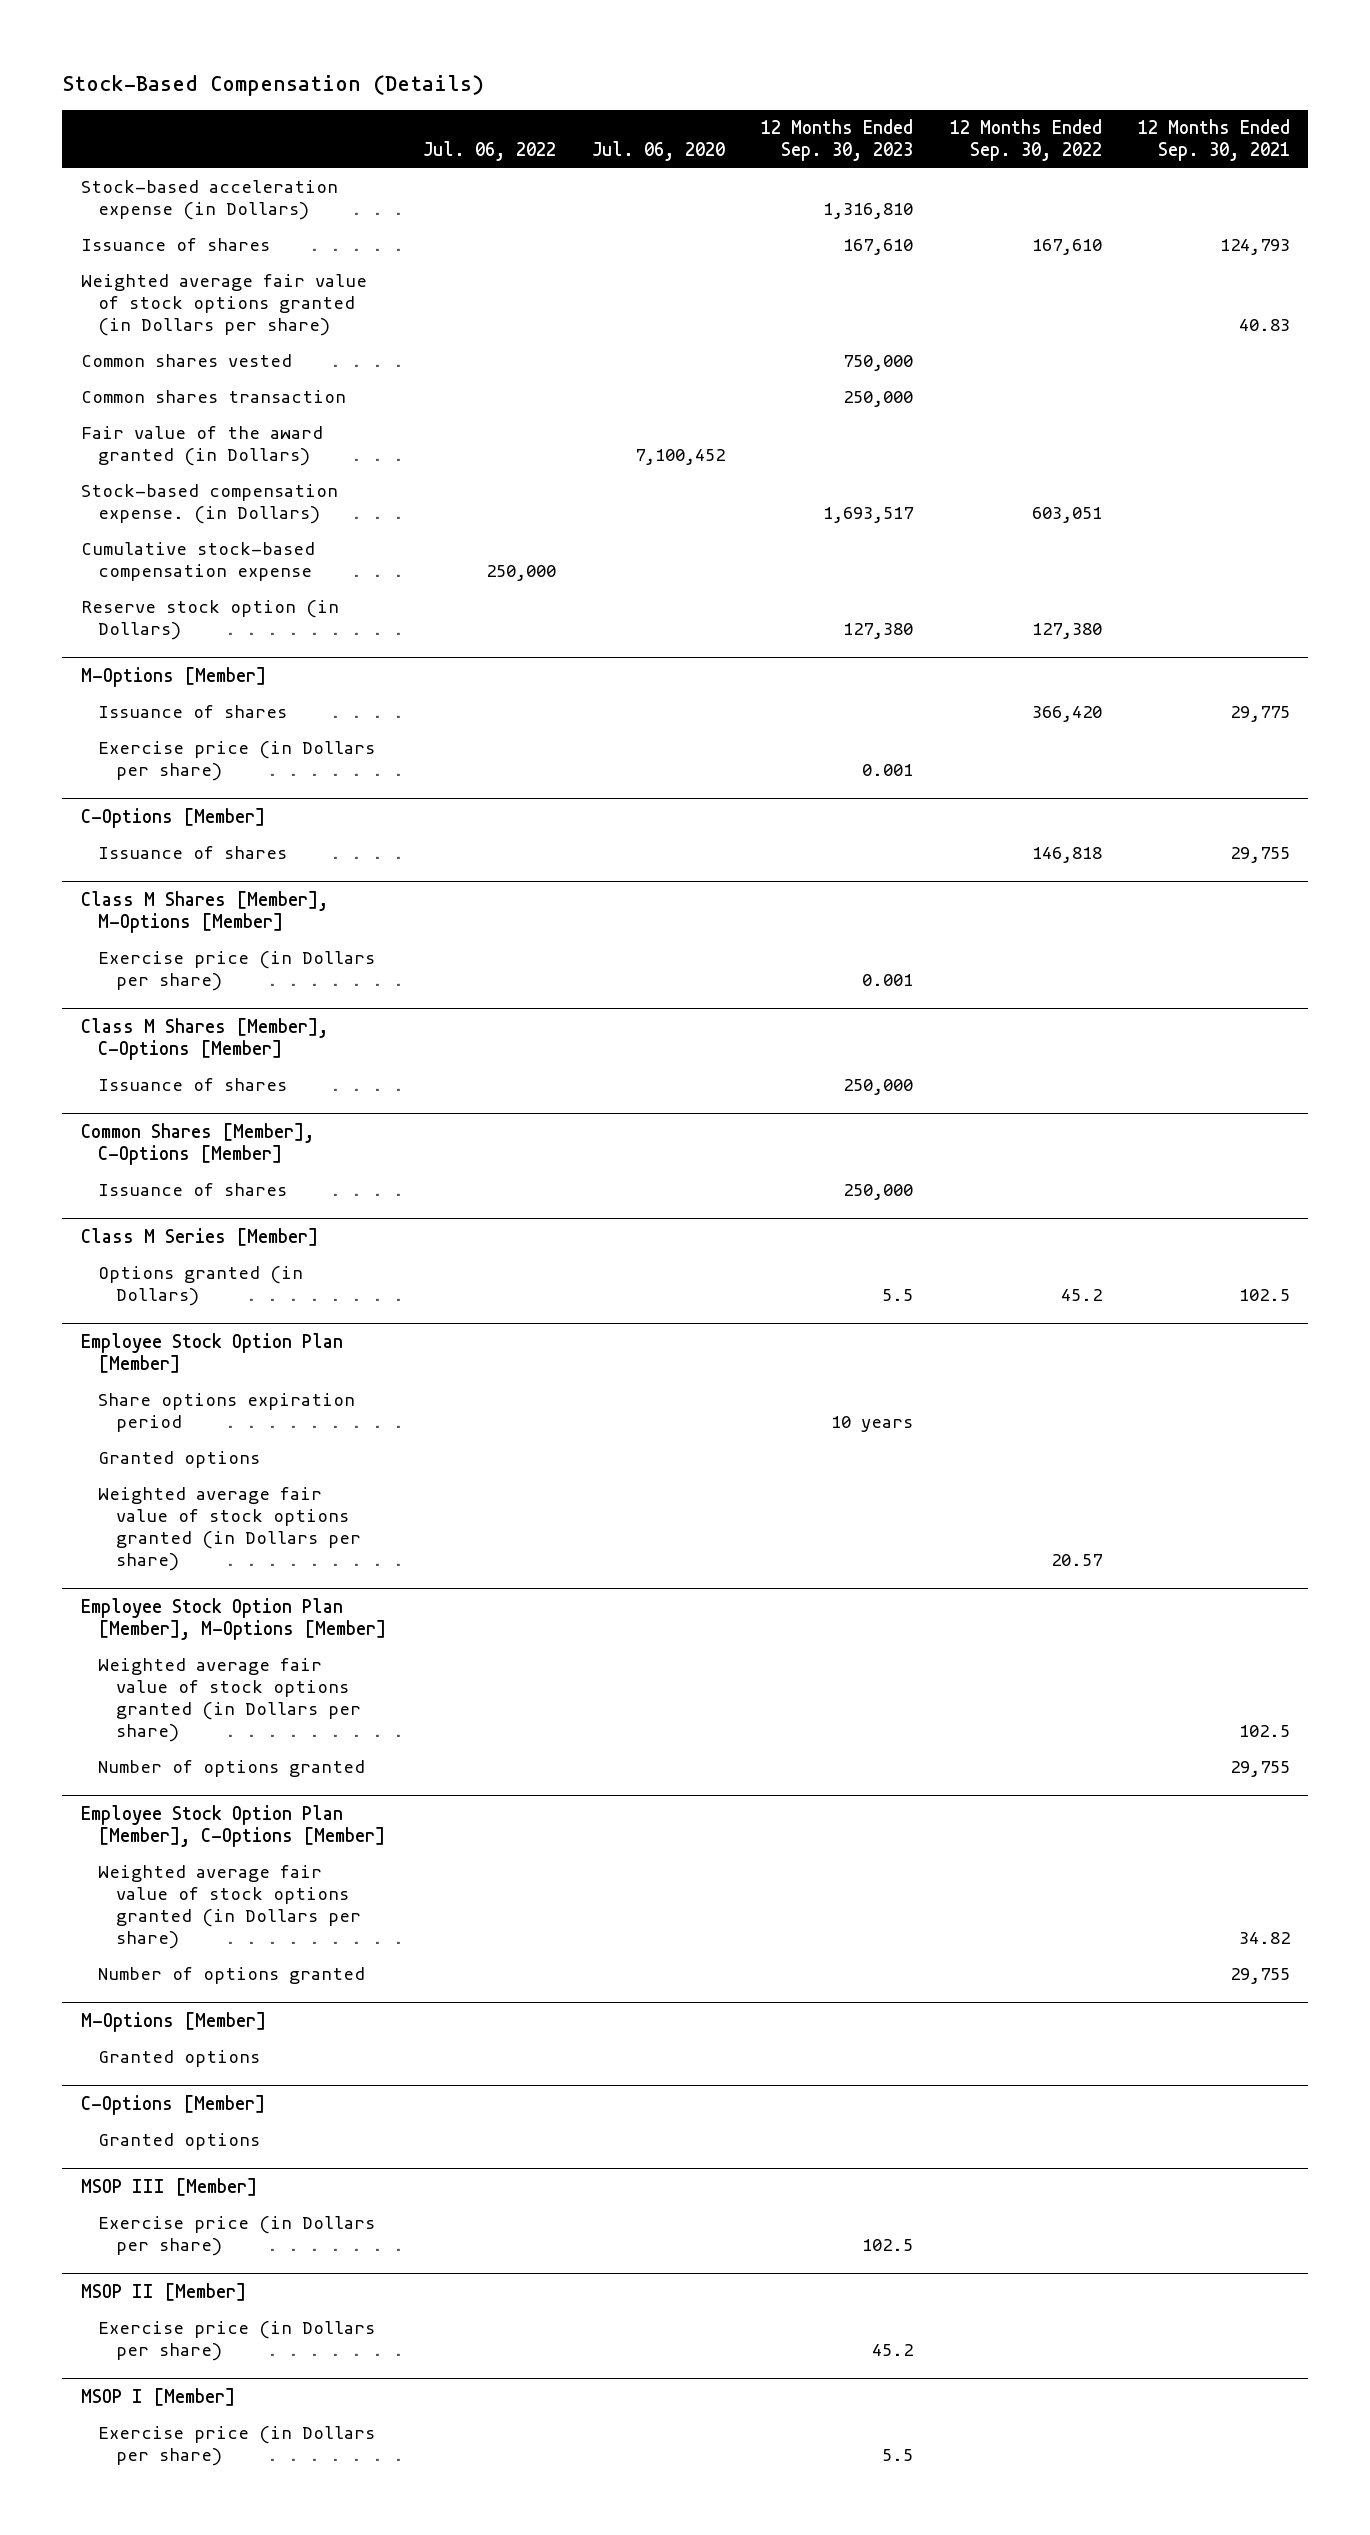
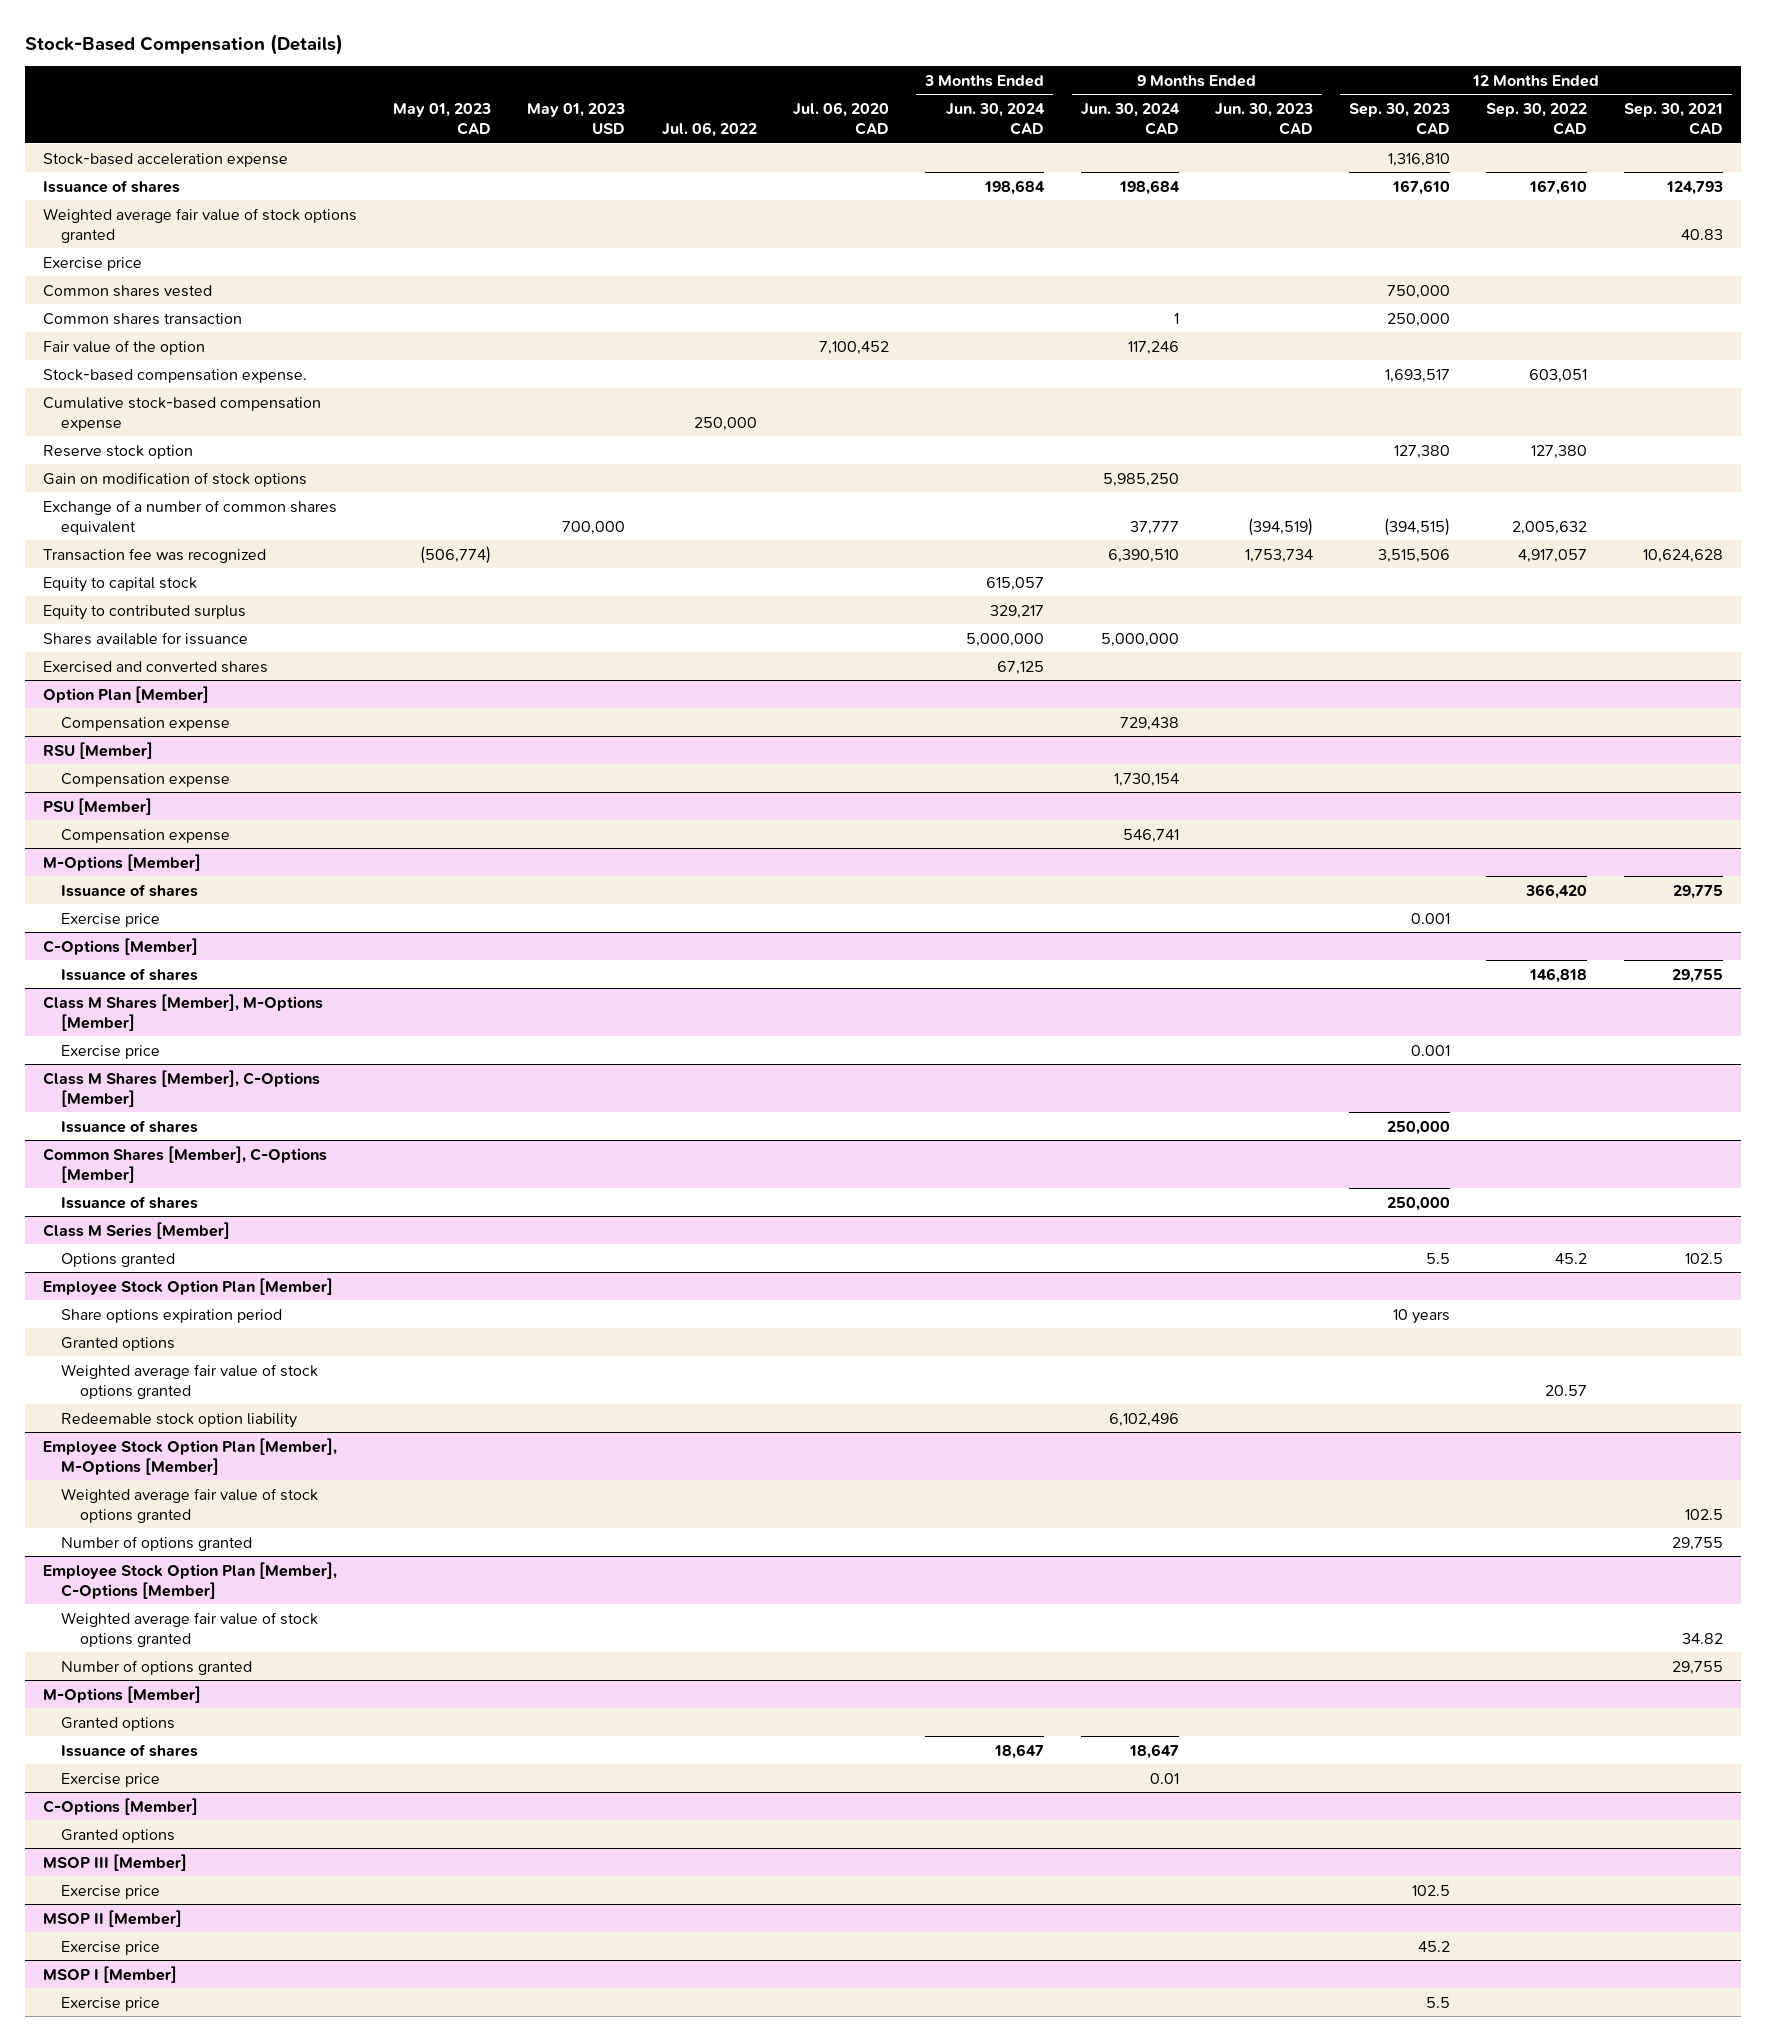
- | Jul. 06, 2022 | Jul. 06, 2020 | 12 Months Ended Sep. 30, 2023 | 12 Months Ended Sep. 30, 2022 | 12 Months Ended Sep. 30, 2021
+ | May 01, 2023 CAD | May 01, 2023 USD | Jul. 06, 2022 | Jul. 06, 2020 CAD | 3 Months Ended Jun. 30, 2024 CAD | 9 Months Ended Jun. 30, 2024 CAD | 9 Months Ended Jun. 30, 2023 CAD | 12 Months Ended Sep. 30, 2023 CAD | 12 Months Ended Sep. 30, 2022 CAD | 12 Months Ended Sep. 30, 2021 CAD
- Stock-based acceleration expense (in Dollars) | | | 1,316,810 | |
+ Stock-based acceleration expense | | | | | | | | 1,316,810 | |
- Weighted average fair value of stock options granted (in Dollars per share) | | | | | 40.83
+ Weighted average fair value of stock options granted | | | | | | | | | | 40.83
+ Exercise price
- Fair value of the award granted (in Dollars) | | 7,100,452 | | |
- Stock-based compensation expense. (in Dollars) | | | 1,693,517 | 603,051 |
+ Fair value of the option | | | | 7,100,452 | | 117,246 | | | |
+ Stock-based compensation expense. | | | | | | | | 1,693,517 | 603,051 |
- Reserve stock option (in Dollars) | | | 127,380 | 127,380 |
+ Reserve stock option | | | | | | | | 127,380 | 127,380 |
+ Gain on modification of stock options | | | | | | 5,985,250 | | | |
+ Exchange of a number of common shares equivalent | | 700,000 | | | | 37,777 | (394,519) | (394,515) | 2,005,632 |
+ Transaction fee was recognized | (506,774) | | | | | 6,390,510 | 1,753,734 | 3,515,506 | 4,917,057 | 10,624,628
+ Equity to capital stock | | | | | 615,057 | | | | |
+ Equity to contributed surplus | | | | | 329,217 | | | | |
+ Shares available for issuance | | | | | 5,000,000 | 5,000,000 | | | |
+ Exercised and converted shares | | | | | 67,125 | | | | |
+ Option Plan [Member]
+ Compensation expense | | | | | | 729,438 | | | |
+ RSU [Member]
+ Compensation expense | | | | | | 1,730,154 | | | |
+ PSU [Member]
+ Compensation expense | | | | | | 546,741 | | | |
@ M-Options [Member]
- Exercise price (in Dollars per share) | | | 0.001 | |
+ Exercise price | | | | | | | | 0.001 | |
@ Class M Shares [Member], M-Options [Member]
- Exercise price (in Dollars per share) | | | 0.001 | |
+ Exercise price | | | | | | | | 0.001 | |
@ Class M Series [Member]
- Options granted (in Dollars) | | | 5.5 | 45.2 | 102.5
+ Options granted | | | | | | | | 5.5 | 45.2 | 102.5
@ Employee Stock Option Plan [Member]
- Weighted average fair value of stock options granted (in Dollars per share) | | | | 20.57 |
+ Weighted average fair value of stock options granted | | | | | | | | | 20.57 |
+ Redeemable stock option liability | | | | | | 6,102,496 | | | |
@ Employee Stock Option Plan [Member], M-Options [Member]
- Weighted average fair value of stock options granted (in Dollars per share) | | | | | 102.5
+ Weighted average fair value of stock options granted | | | | | | | | | | 102.5
@ Employee Stock Option Plan [Member], C-Options [Member]
- Weighted average fair value of stock options granted (in Dollars per share) | | | | | 34.82
+ Weighted average fair value of stock options granted | | | | | | | | | | 34.82
@ M-Options [Member]
+ Issuance of shares | | | | | 18,647 | 18,647 | | | |
+ Exercise price | | | | | | 0.01 | | | |
@ MSOP III [Member]
- Exercise price (in Dollars per share) | | | 102.5 | |
+ Exercise price | | | | | | | | 102.5 | |
@ MSOP II [Member]
- Exercise price (in Dollars per share) | | | 45.2 | |
+ Exercise price | | | | | | | | 45.2 | |
@ MSOP I [Member]
- Exercise price (in Dollars per share) | | | 5.5 | |
+ Exercise price | | | | | | | | 5.5 | |

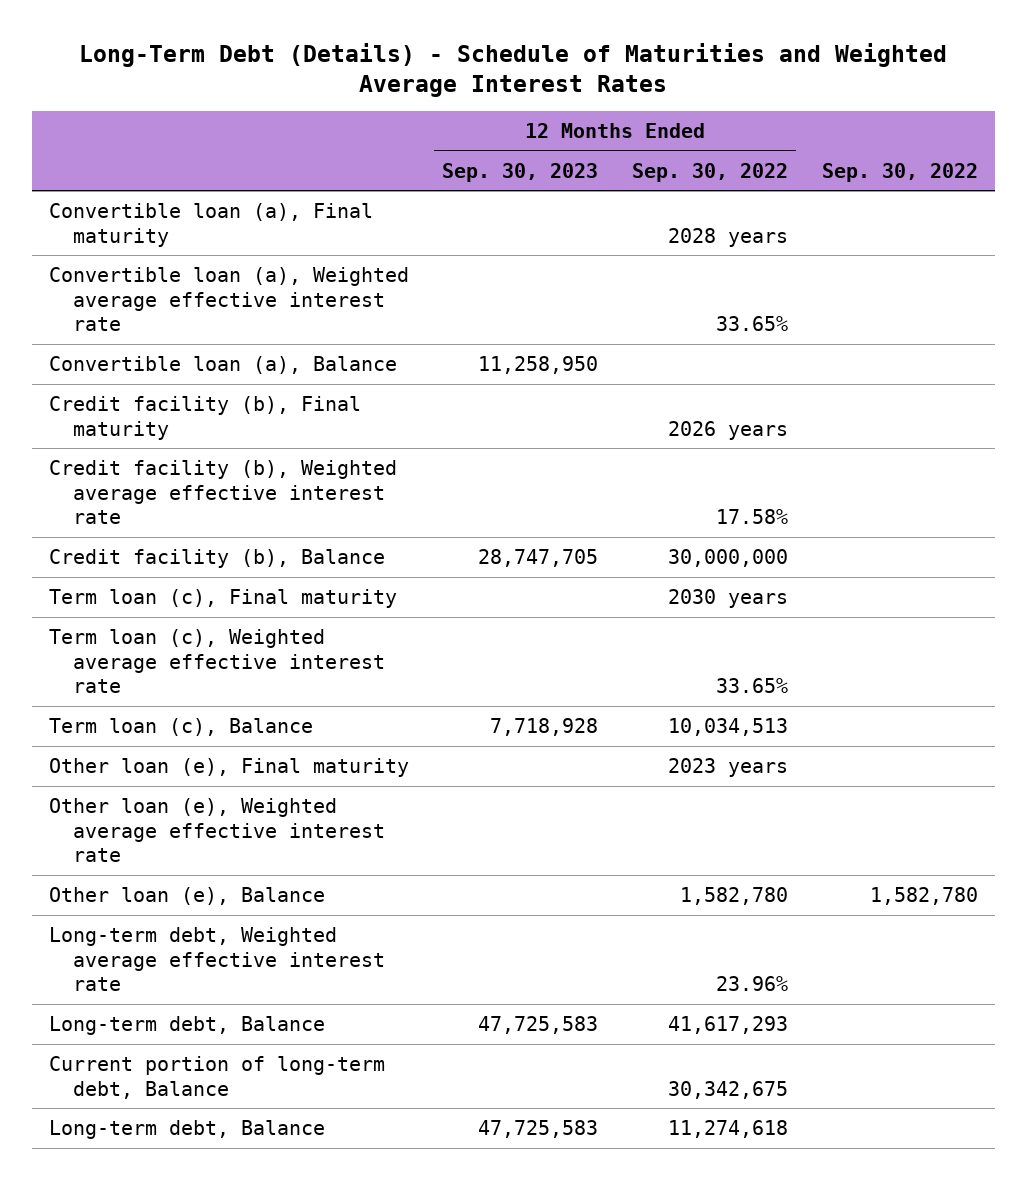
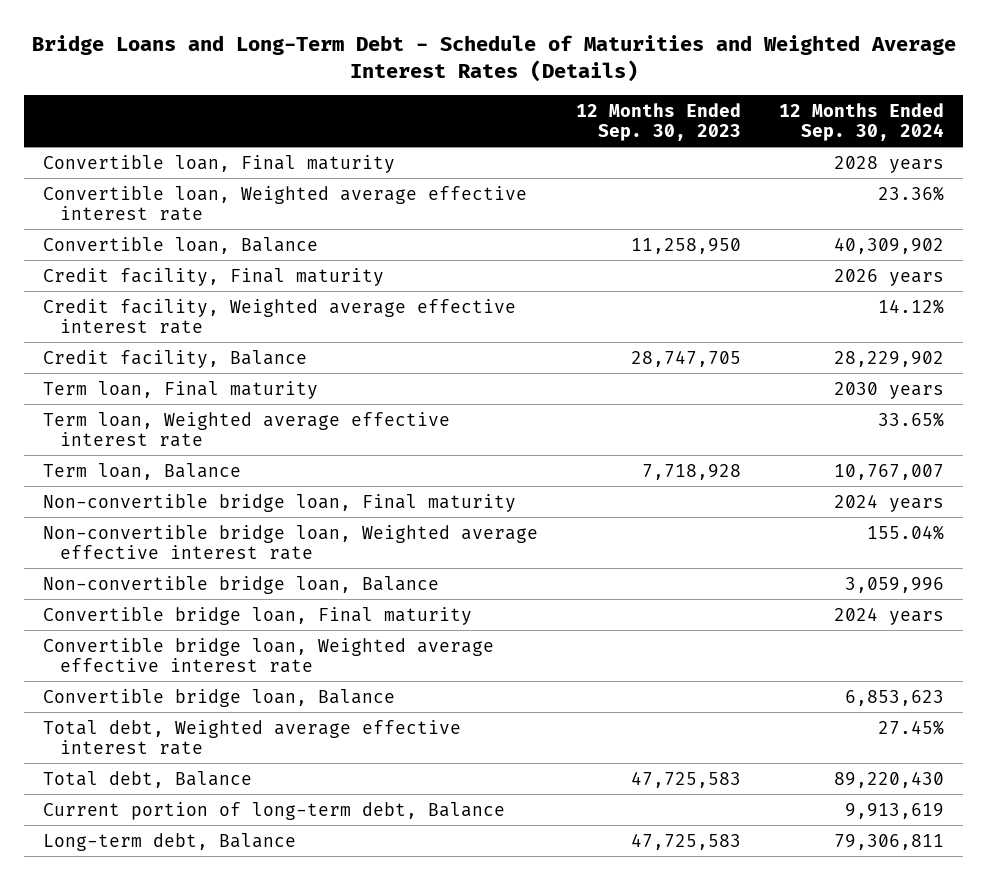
- Long-Term Debt (Details) - Schedule of Maturities and Weighted Average Interest Rates
+ Bridge Loans and Long-Term Debt - Schedule of Maturities and Weighted Average Interest Rates (Details)
- | 12 Months Ended Sep. 30, 2023 | 12 Months Ended Sep. 30, 2022 | Sep. 30, 2022
+ | 12 Months Ended Sep. 30, 2023 | 12 Months Ended Sep. 30, 2024
- Convertible loan (a), Final maturity | | 2028 years |
- Convertible loan (a), Weighted average effective interest rate | | 33.65% |
- Convertible loan (a), Balance | 11,258,950 | |
- Credit facility (b), Final maturity | | 2026 years |
- Credit facility (b), Weighted average effective interest rate | | 17.58% |
- Credit facility (b), Balance | 28,747,705 | 30,000,000 |
- Term loan (c), Final maturity | | 2030 years |
- Term loan (c), Weighted average effective interest rate | | 33.65% |
- Term loan (c), Balance | 7,718,928 | 10,034,513 |
- Other loan (e), Final maturity | | 2023 years |
- Other loan (e), Weighted average effective interest rate
- Other loan (e), Balance | | 1,582,780 | 1,582,780
- Long-term debt, Weighted average effective interest rate | | 23.96% |
- Long-term debt, Balance | 47,725,583 | 41,617,293 |
+ Convertible loan, Final maturity | | 2028 years
+ Convertible loan, Weighted average effective interest rate | | 23.36%
+ Convertible loan, Balance | 11,258,950 | 40,309,902
+ Credit facility, Final maturity | | 2026 years
+ Credit facility, Weighted average effective interest rate | | 14.12%
+ Credit facility, Balance | 28,747,705 | 28,229,902
+ Term loan, Final maturity | | 2030 years
+ Term loan, Weighted average effective interest rate | | 33.65%
+ Term loan, Balance | 7,718,928 | 10,767,007
+ Non-convertible bridge loan, Final maturity | | 2024 years
+ Non-convertible bridge loan, Weighted average effective interest rate | | 155.04%
+ Non-convertible bridge loan, Balance | | 3,059,996
+ Convertible bridge loan, Final maturity | | 2024 years
+ Convertible bridge loan, Weighted average effective interest rate
+ Convertible bridge loan, Balance | | 6,853,623
+ Total debt, Weighted average effective interest rate | | 27.45%
+ Total debt, Balance | 47,725,583 | 89,220,430

